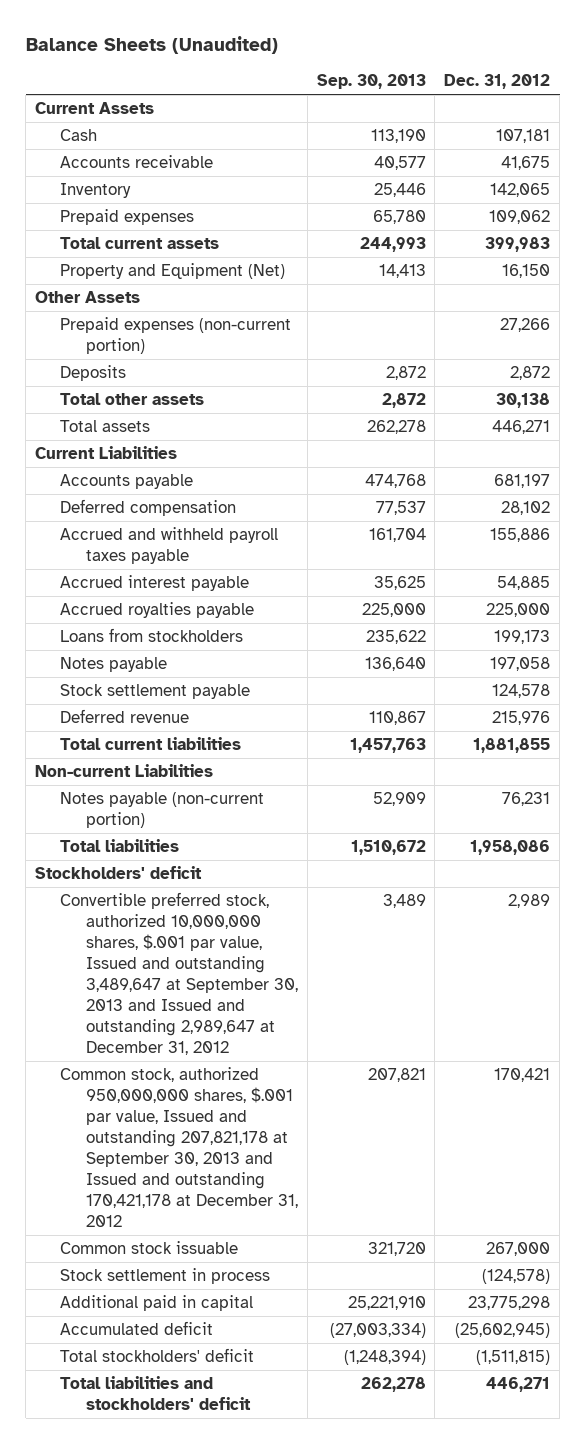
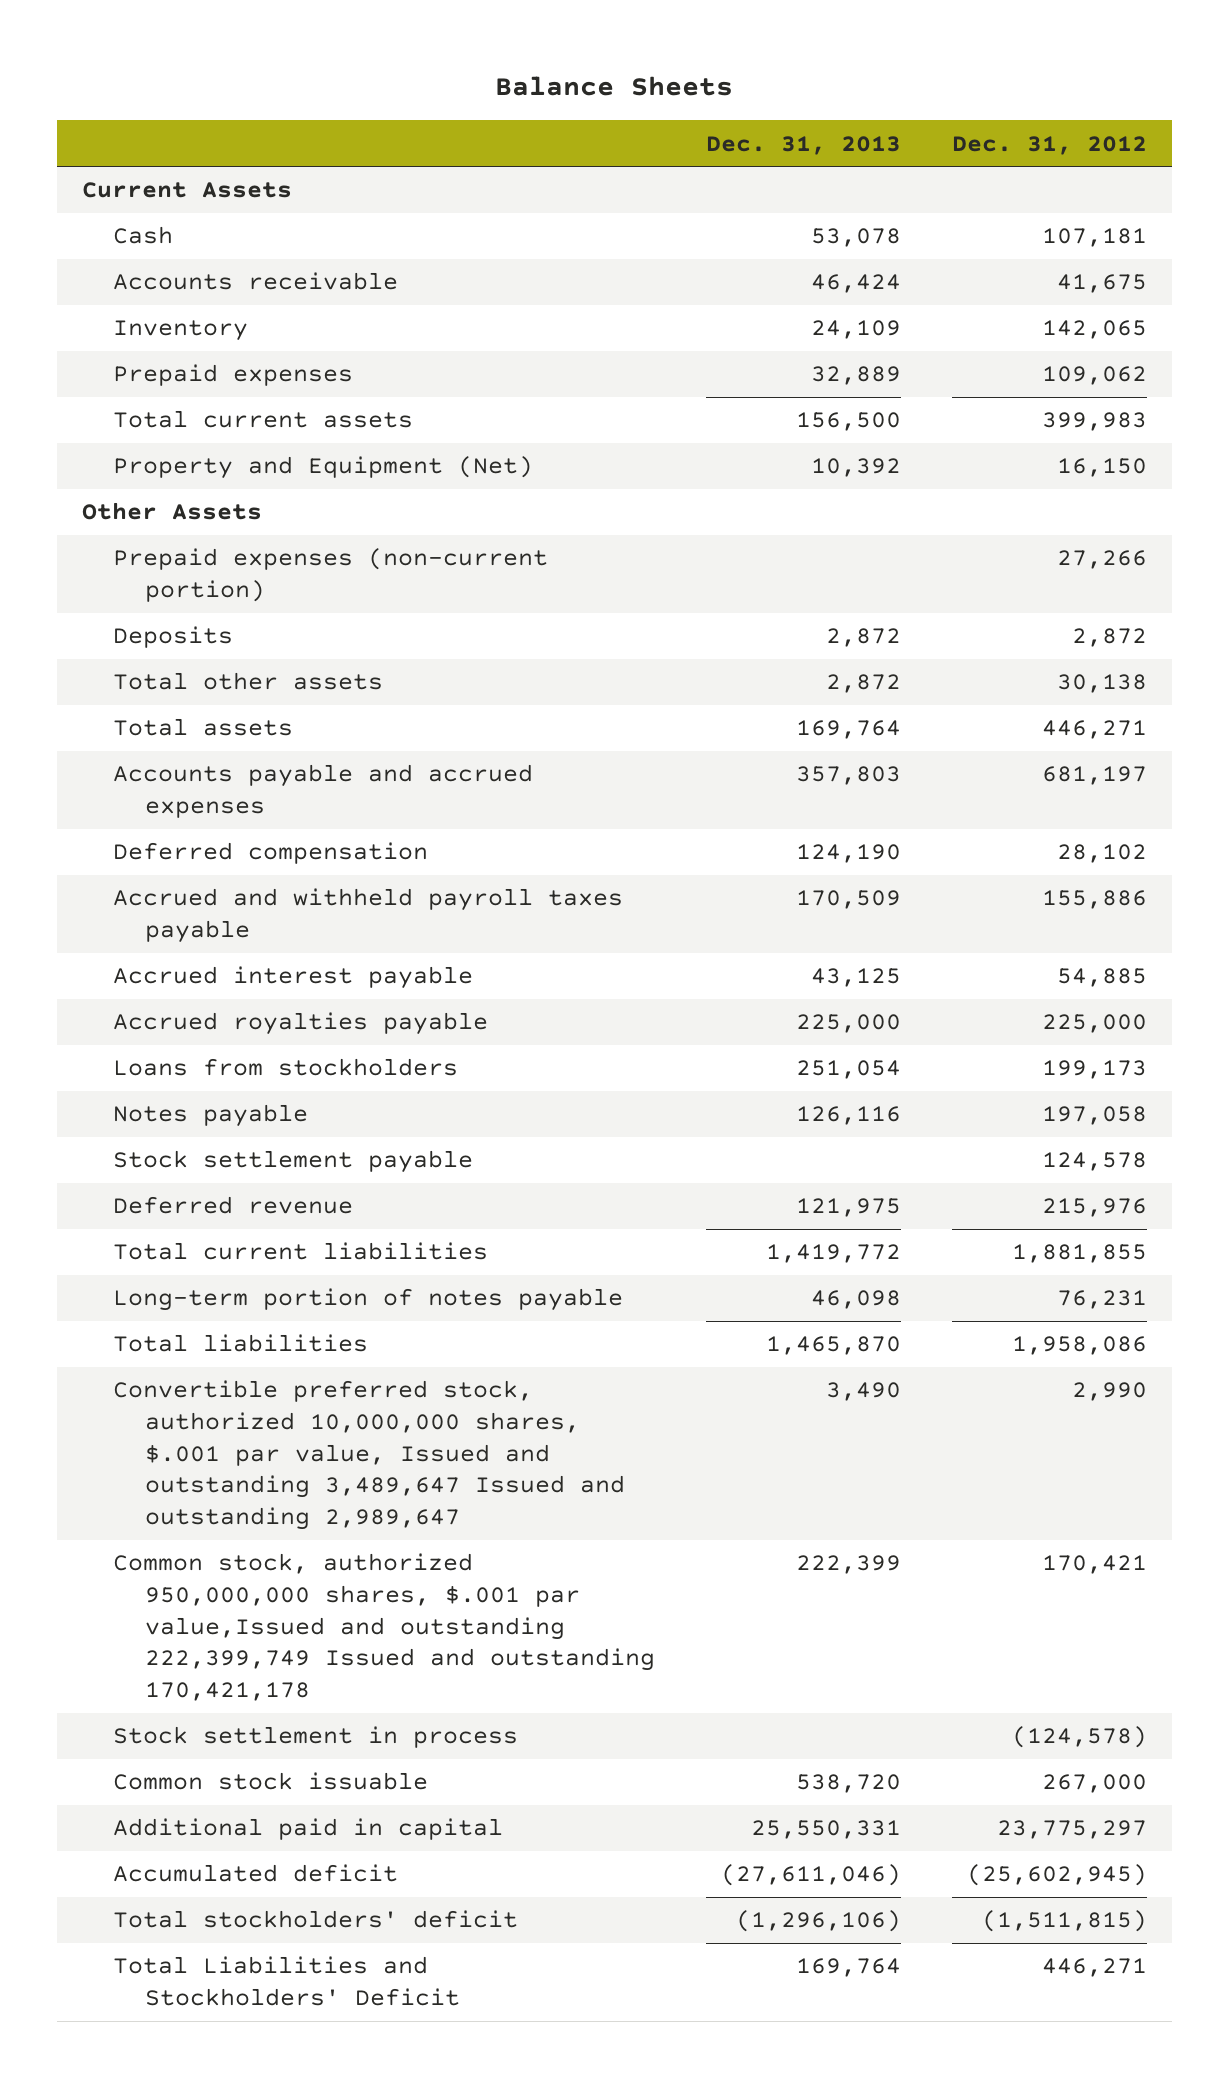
- Balance Sheets (Unaudited)
+ Balance Sheets
- | Sep. 30, 2013 | Dec. 31, 2012
+ | Dec. 31, 2013 | Dec. 31, 2012
- Current Liabilities
- Accounts payable | 474,768 | 681,197
+ Accounts payable and accrued expenses | 357,803 | 681,197
- Non-current Liabilities
- Notes payable (non-current portion) | 52,909 | 76,231
+ Long-term portion of notes payable | 46,098 | 76,231
- Stockholders' deficit
- Convertible preferred stock, authorized 10,000,000 shares, $.001 par value, Issued and outstanding 3,489,647 at September 30, 2013 and Issued and outstanding 2,989,647 at December 31, 2012 | 3,489 | 2,989
- Common stock, authorized 950,000,000 shares, $.001 par value, Issued and outstanding 207,821,178 at September 30, 2013 and Issued and outstanding 170,421,178 at December 31, 2012 | 207,821 | 170,421
+ Convertible preferred stock, authorized 10,000,000 shares, $.001 par value, Issued and outstanding 3,489,647 Issued and outstanding 2,989,647 | 3,490 | 2,990
+ Common stock, authorized 950,000,000 shares, $.001 par value,Issued and outstanding 222,399,749 Issued and outstanding 170,421,178 | 222,399 | 170,421
- Additional paid in capital | 25,221,910 | 23,775,298
moved down: Common stock issuable | 538,720 | 267,000
+ Additional paid in capital | 25,550,331 | 23,775,297
- Total liabilities and stockholders' deficit | 262,278 | 446,271
+ Total Liabilities and Stockholders' Deficit | 169,764 | 446,271

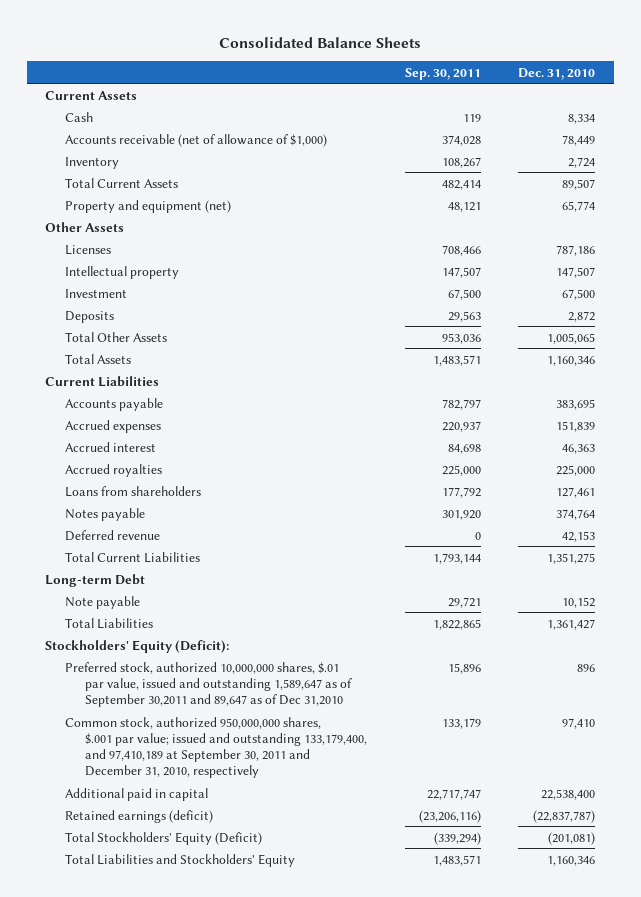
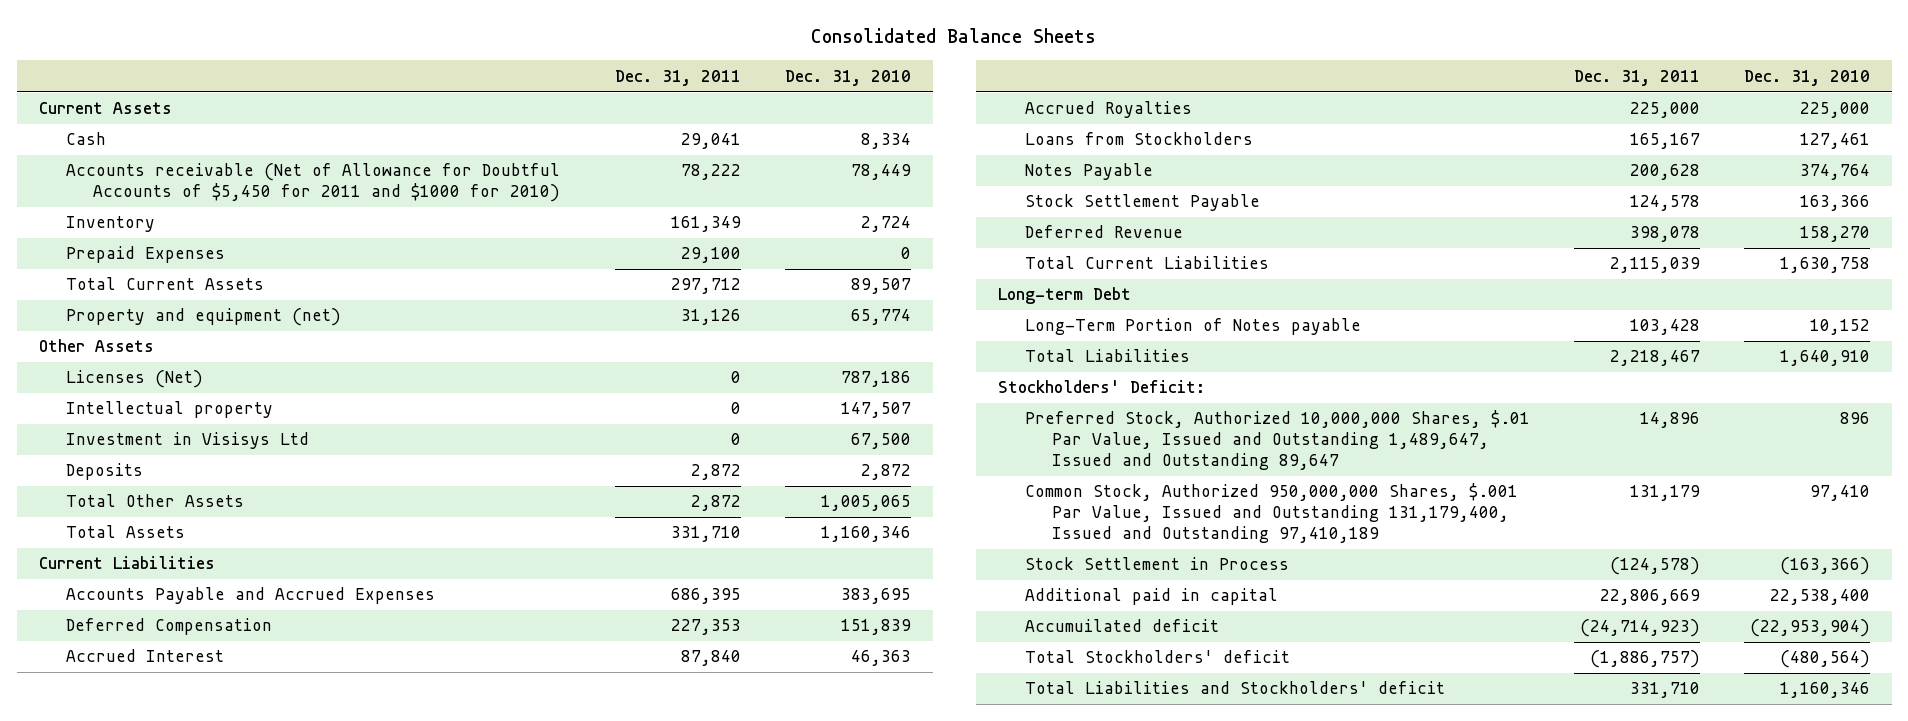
- | Sep. 30, 2011 | Dec. 31, 2010
+ | Dec. 31, 2011 | Dec. 31, 2010
- Accounts receivable (net of allowance of $1,000) | 374,028 | 78,449
+ Accounts receivable (Net of Allowance for Doubtful Accounts of $5,450 for 2011 and $1000 for 2010) | 78,222 | 78,449
+ Prepaid Expenses | 29,100 | 0
- Licenses | 708,466 | 787,186
+ Licenses (Net) | 0 | 787,186
- Investment | 67,500 | 67,500
+ Investment in Visisys Ltd | 0 | 67,500
- Accounts payable | 782,797 | 383,695
- Accrued expenses | 220,937 | 151,839
- Accrued interest | 84,698 | 46,363
- Accrued royalties | 225,000 | 225,000
- Loans from shareholders | 177,792 | 127,461
- Notes payable | 301,920 | 374,764
- Deferred revenue | 0 | 42,153
- Total Current Liabilities | 1,793,144 | 1,351,275
+ Accounts Payable and Accrued Expenses | 686,395 | 383,695
+ Deferred Compensation | 227,353 | 151,839
+ Accrued Interest | 87,840 | 46,363
+ Accrued Royalties | 225,000 | 225,000
+ Loans from Stockholders | 165,167 | 127,461
+ Notes Payable | 200,628 | 374,764
+ Stock Settlement Payable | 124,578 | 163,366
+ Deferred Revenue | 398,078 | 158,270
+ Total Current Liabilities | 2,115,039 | 1,630,758
- Note payable | 29,721 | 10,152
- Total Liabilities | 1,822,865 | 1,361,427
- Stockholders' Equity (Deficit):
- Preferred stock, authorized 10,000,000 shares, $.01 par value, issued and outstanding 1,589,647 as of September 30,2011 and 89,647 as of Dec 31,2010 | 15,896 | 896
- Common stock, authorized 950,000,000 shares, $.001 par value; issued and outstanding 133,179,400, and 97,410,189 at September 30, 2011 and December 31, 2010, respectively | 133,179 | 97,410
+ Long-Term Portion of Notes payable | 103,428 | 10,152
+ Total Liabilities | 2,218,467 | 1,640,910
+ Stockholders' Deficit:
+ Preferred Stock, Authorized 10,000,000 Shares, $.01 Par Value, Issued and Outstanding 1,489,647, Issued and Outstanding 89,647 | 14,896 | 896
+ Common Stock, Authorized 950,000,000 Shares, $.001 Par Value, Issued and Outstanding 131,179,400, Issued and Outstanding 97,410,189 | 131,179 | 97,410
+ Stock Settlement in Process | (124,578) | (163,366)
- Retained earnings (deficit) | (23,206,116) | (22,837,787)
- Total Stockholders' Equity (Deficit) | (339,294) | (201,081)
- Total Liabilities and Stockholders' Equity | 1,483,571 | 1,160,346
+ Accumuilated deficit | (24,714,923) | (22,953,904)
+ Total Stockholders' deficit | (1,886,757) | (480,564)
+ Total Liabilities and Stockholders' deficit | 331,710 | 1,160,346

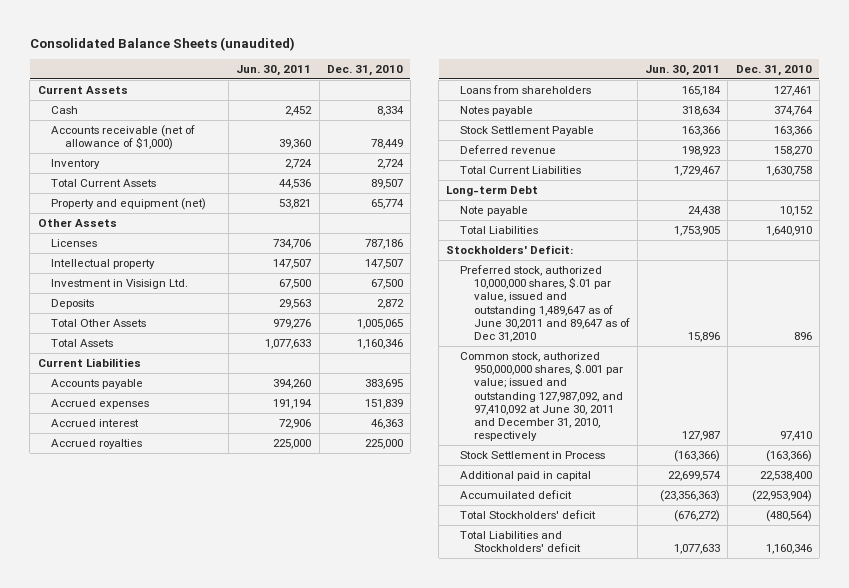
- Consolidated Balance Sheets
+ Consolidated Balance Sheets (unaudited)
- | Dec. 31, 2011 | Dec. 31, 2010
+ | Jun. 30, 2011 | Dec. 31, 2010
- Accounts receivable (Net of Allowance for Doubtful Accounts of $5,450 for 2011 and $1000 for 2010) | 78,222 | 78,449
+ Accounts receivable (net of allowance of $1,000) | 39,360 | 78,449
- Prepaid Expenses | 29,100 | 0
- Licenses (Net) | 0 | 787,186
+ Licenses | 734,706 | 787,186
- Investment in Visisys Ltd | 0 | 67,500
+ Investment in Visisign Ltd. | 67,500 | 67,500
- Accounts Payable and Accrued Expenses | 686,395 | 383,695
- Deferred Compensation | 227,353 | 151,839
- Accrued Interest | 87,840 | 46,363
- Accrued Royalties | 225,000 | 225,000
- Loans from Stockholders | 165,167 | 127,461
- Notes Payable | 200,628 | 374,764
+ Accounts payable | 394,260 | 383,695
+ Accrued expenses | 191,194 | 151,839
+ Accrued interest | 72,906 | 46,363
+ Accrued royalties | 225,000 | 225,000
+ Loans from shareholders | 165,184 | 127,461
+ Notes payable | 318,634 | 374,764
- Deferred Revenue | 398,078 | 158,270
+ Deferred revenue | 198,923 | 158,270
- Long-Term Portion of Notes payable | 103,428 | 10,152
+ Note payable | 24,438 | 10,152
- Preferred Stock, Authorized 10,000,000 Shares, $.01 Par Value, Issued and Outstanding 1,489,647, Issued and Outstanding 89,647 | 14,896 | 896
- Common Stock, Authorized 950,000,000 Shares, $.001 Par Value, Issued and Outstanding 131,179,400, Issued and Outstanding 97,410,189 | 131,179 | 97,410
+ Preferred stock, authorized 10,000,000 shares, $.01 par value, issued and outstanding 1,489,647 as of June 30,2011 and 89,647 as of Dec 31,2010 | 15,896 | 896
+ Common stock, authorized 950,000,000 shares, $.001 par value; issued and outstanding 127,987,092, and 97,410,092 at June 30, 2011 and December 31, 2010, respectively | 127,987 | 97,410

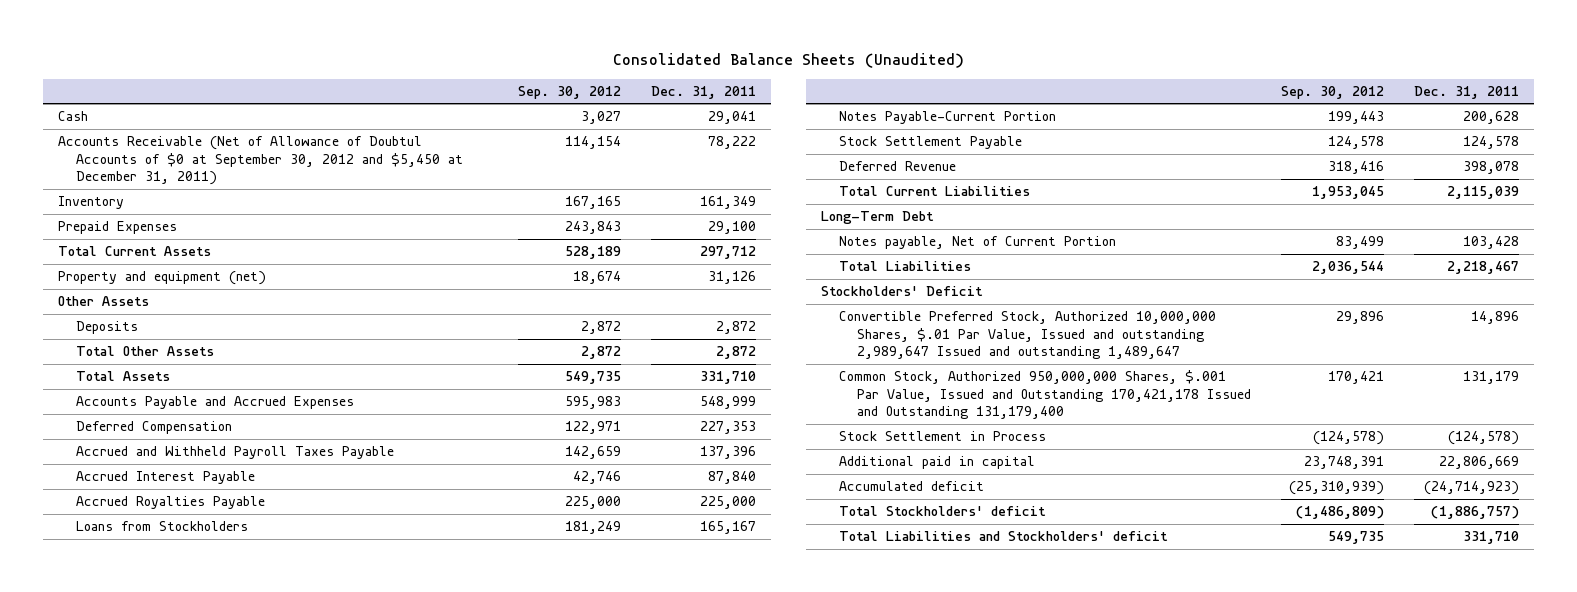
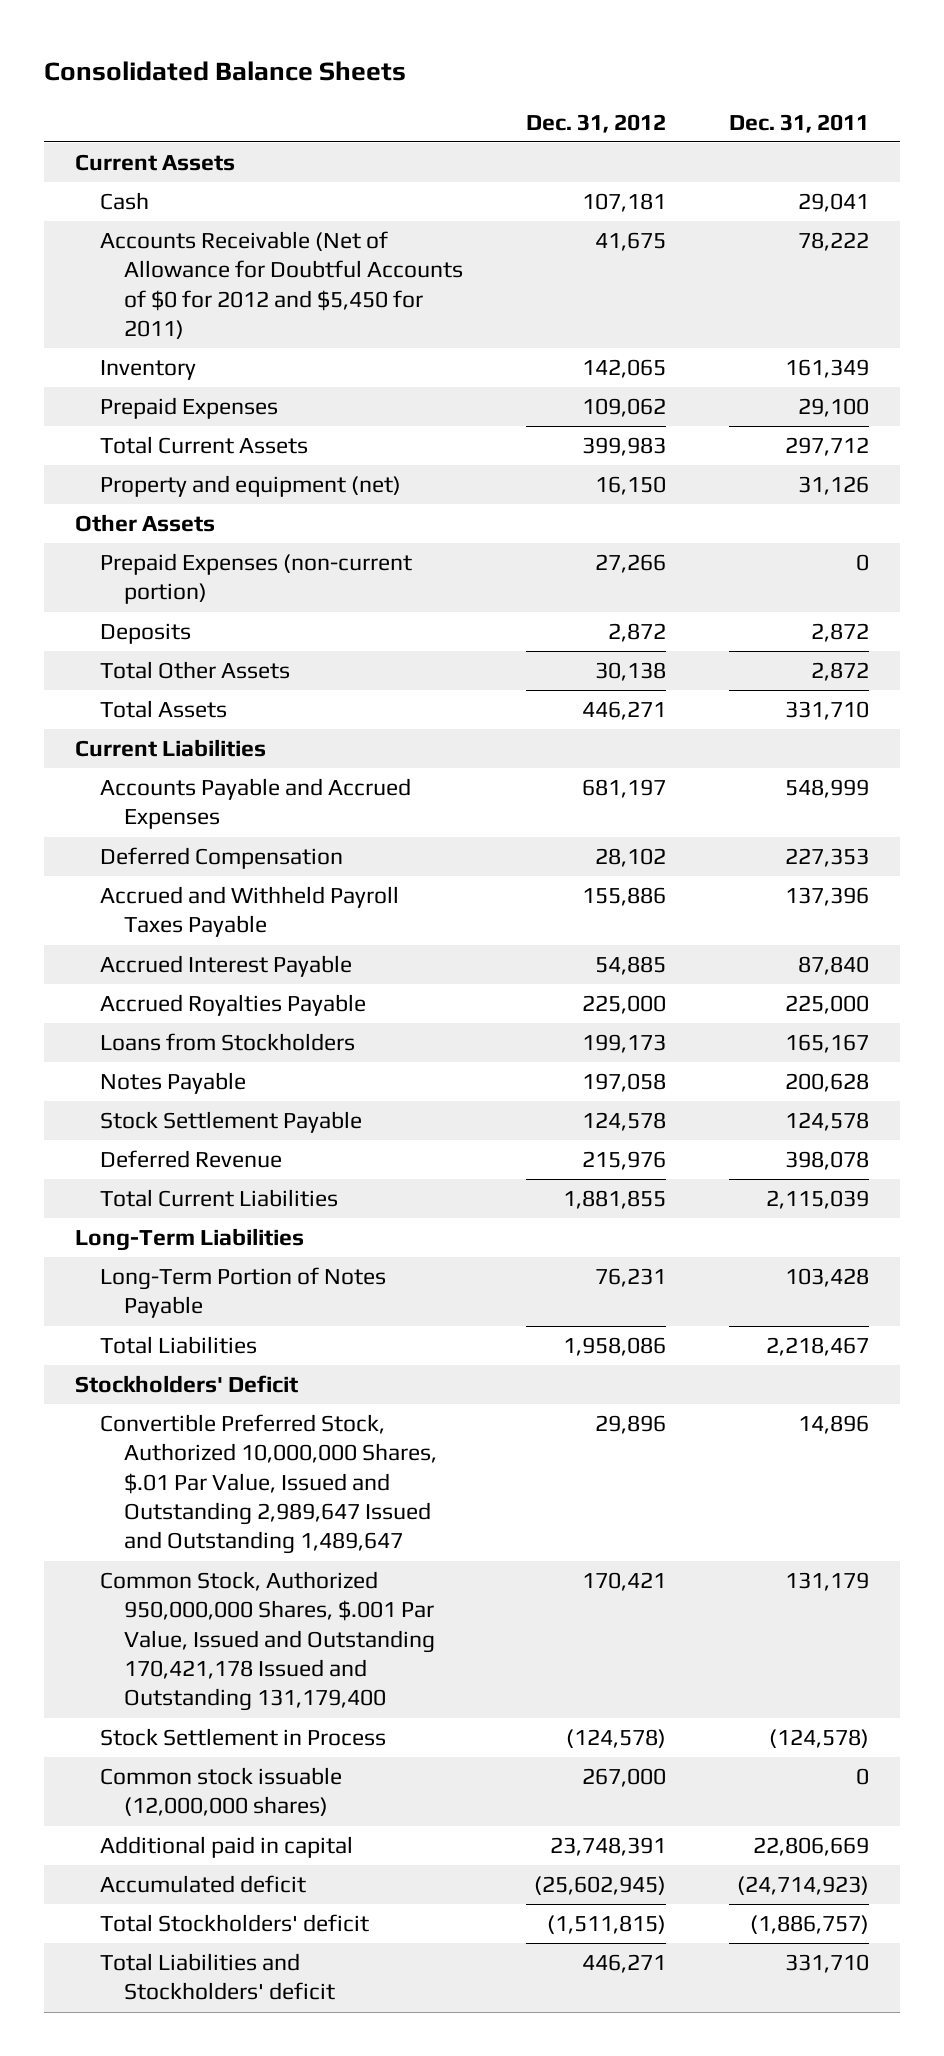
- Consolidated Balance Sheets (Unaudited)
+ Consolidated Balance Sheets
- | Sep. 30, 2012 | Dec. 31, 2011
+ | Dec. 31, 2012 | Dec. 31, 2011
+ Current Assets
- Accounts Receivable (Net of Allowance of Doubtul Accounts of $0 at September 30, 2012 and $5,450 at December 31, 2011) | 114,154 | 78,222
+ Accounts Receivable (Net of Allowance for Doubtful Accounts of $0 for 2012 and $5,450 for 2011) | 41,675 | 78,222
+ Prepaid Expenses (non-current portion) | 27,266 | 0
+ Current Liabilities
- Notes Payable-Current Portion | 199,443 | 200,628
+ Notes Payable | 197,058 | 200,628
- Long-Term Debt
- Notes payable, Net of Current Portion | 83,499 | 103,428
+ Long-Term Liabilities
+ Long-Term Portion of Notes Payable | 76,231 | 103,428
- Convertible Preferred Stock, Authorized 10,000,000 Shares, $.01 Par Value, Issued and outstanding 2,989,647 Issued and outstanding 1,489,647 | 29,896 | 14,896
+ Convertible Preferred Stock, Authorized 10,000,000 Shares, $.01 Par Value, Issued and Outstanding 2,989,647 Issued and Outstanding 1,489,647 | 29,896 | 14,896
+ Common stock issuable (12,000,000 shares) | 267,000 | 0

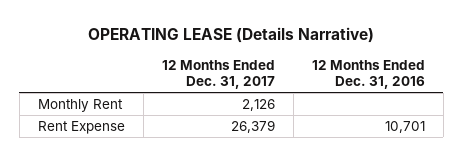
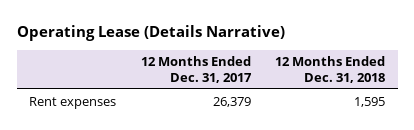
- OPERATING LEASE (Details Narrative)
+ Operating Lease (Details Narrative)
- | 12 Months Ended Dec. 31, 2017 | 12 Months Ended Dec. 31, 2016
+ | 12 Months Ended Dec. 31, 2017 | 12 Months Ended Dec. 31, 2018
- Monthly Rent | 2,126 |
- Rent Expense | 26,379 | 10,701
+ Rent expenses | 26,379 | 1,595

